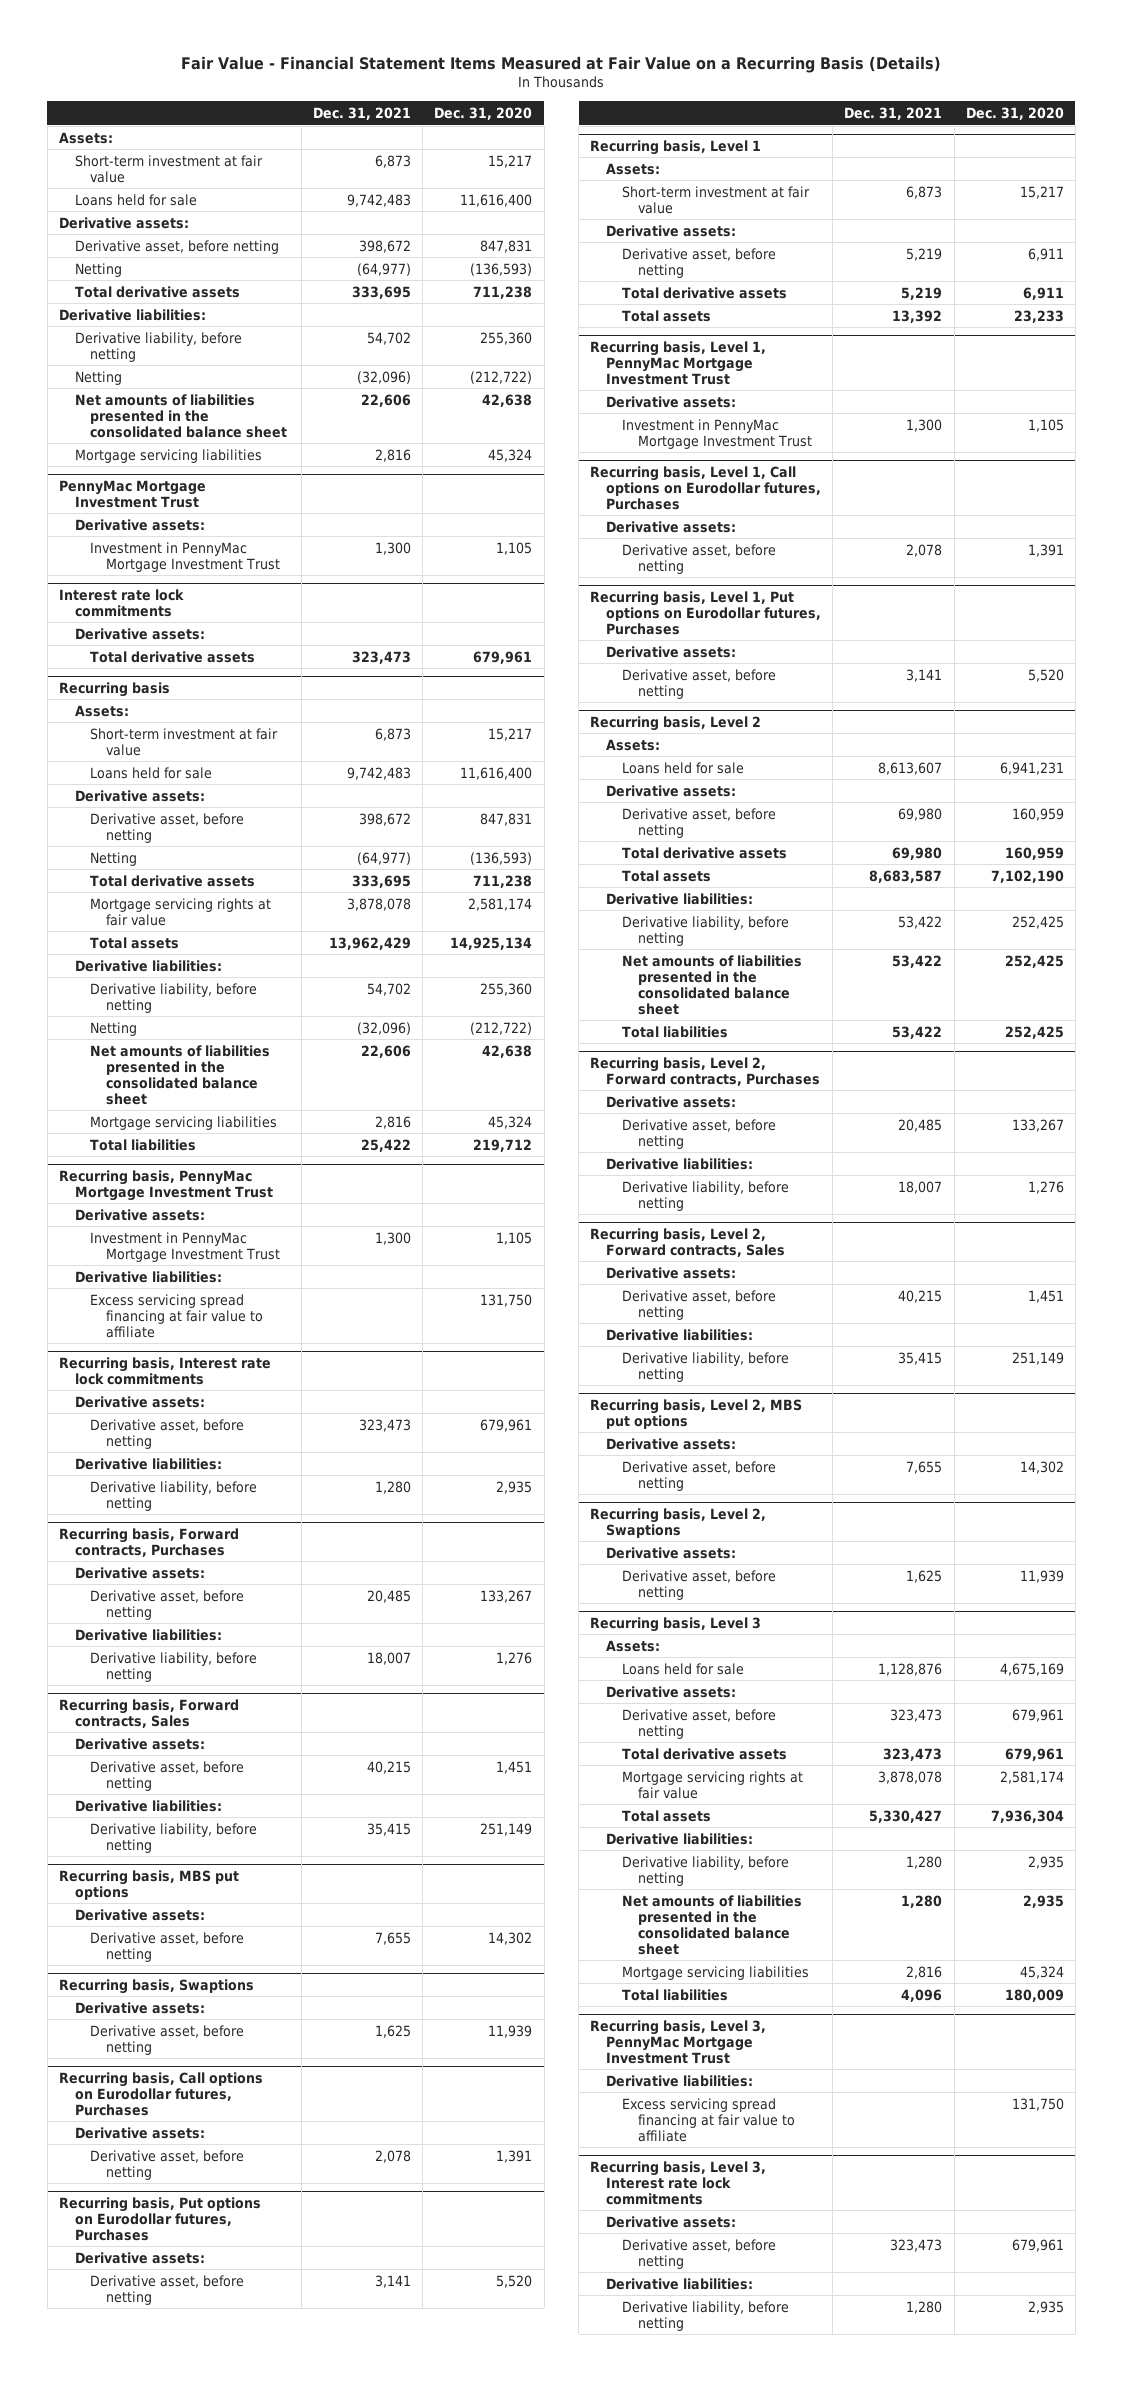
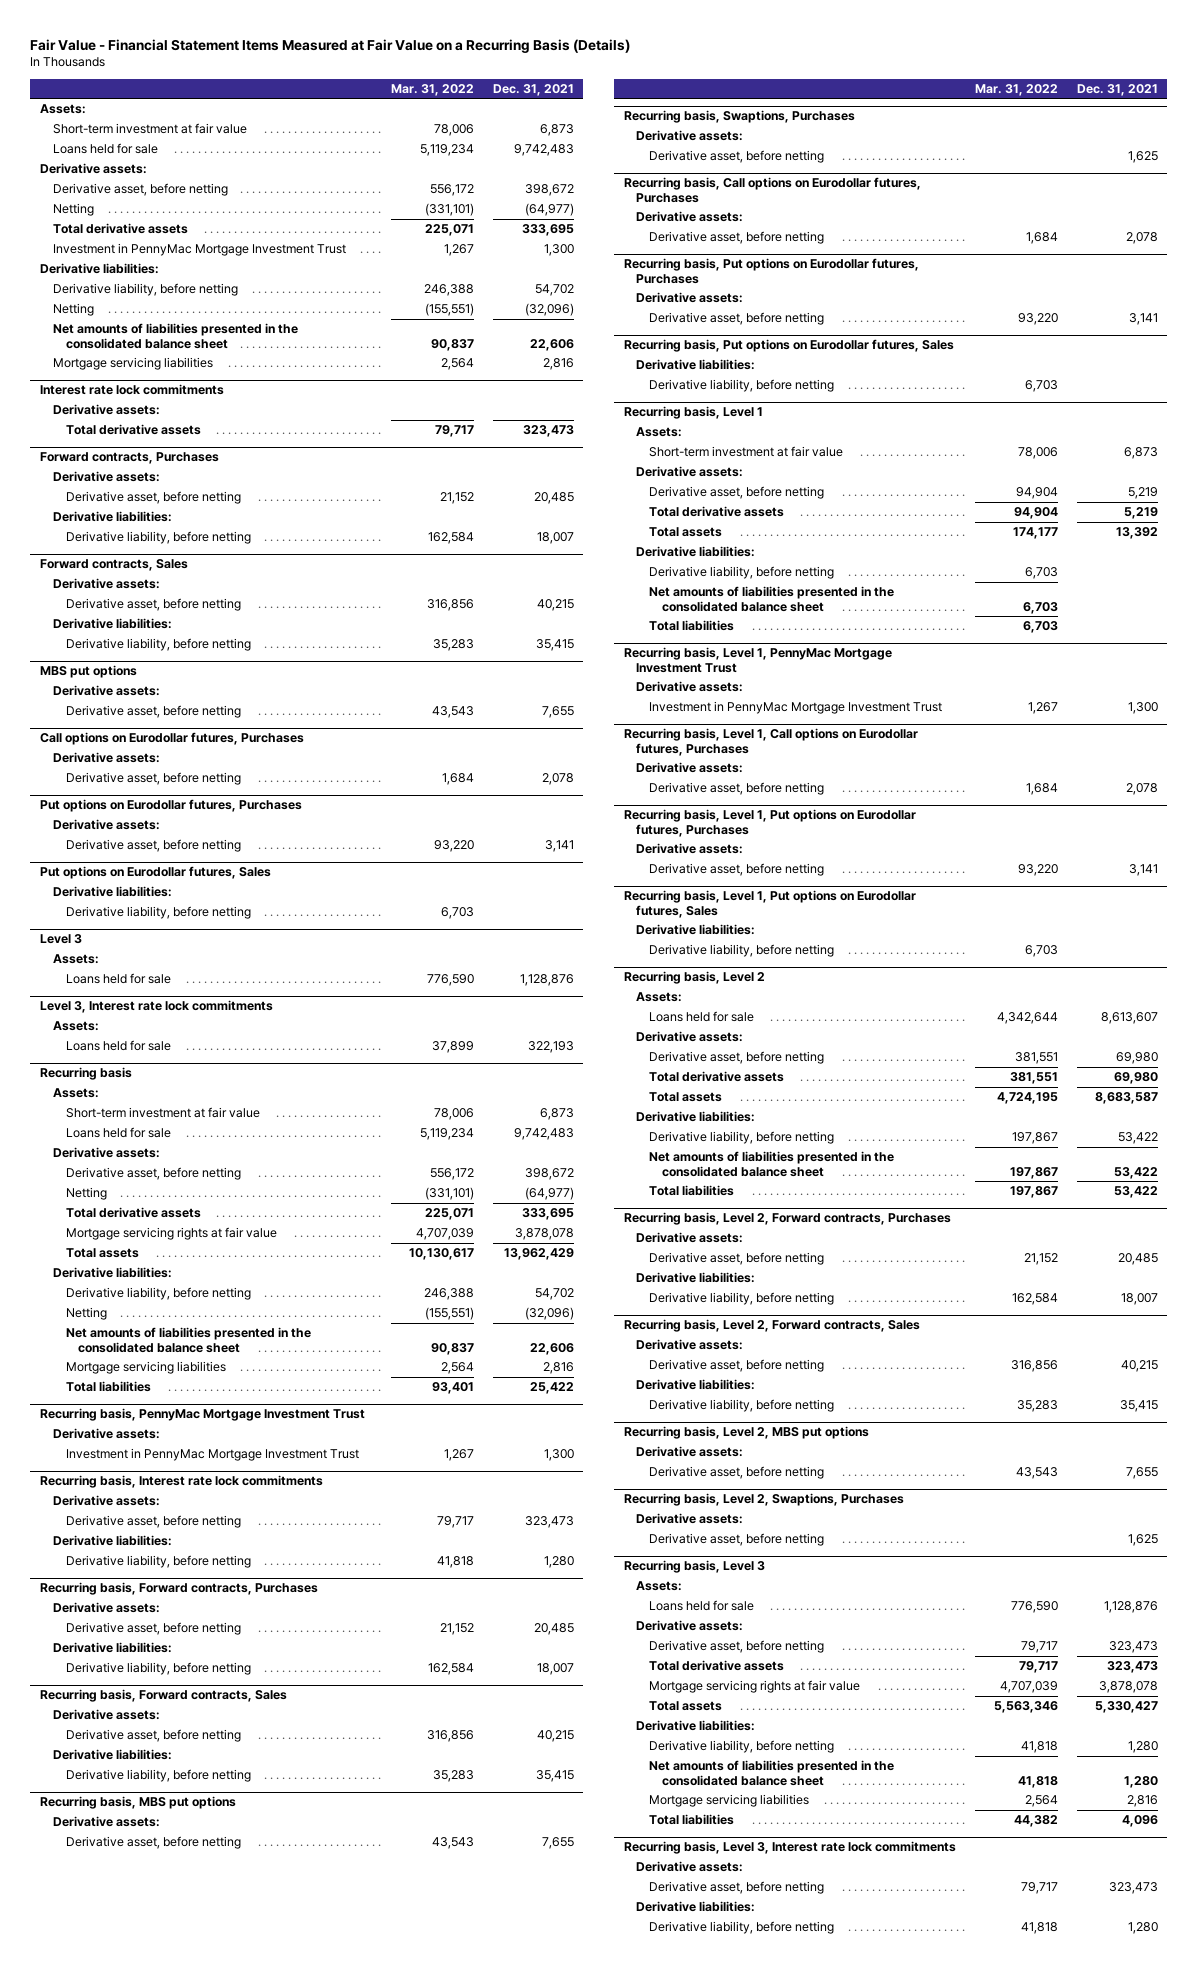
- | Dec. 31, 2021 | Dec. 31, 2020
+ | Mar. 31, 2022 | Dec. 31, 2021
+ Investment in PennyMac Mortgage Investment Trust | 1,267 | 1,300
- PennyMac Mortgage Investment Trust
- Derivative assets:
- Investment in PennyMac Mortgage Investment Trust | 1,300 | 1,105
+ Forward contracts, Purchases
+ Derivative assets:
+ Derivative asset, before netting | 21,152 | 20,485
+ Derivative liabilities:
+ Derivative liability, before netting | 162,584 | 18,007
+ Forward contracts, Sales
+ Derivative assets:
+ Derivative asset, before netting | 316,856 | 40,215
+ Derivative liabilities:
+ Derivative liability, before netting | 35,283 | 35,415
+ MBS put options
+ Derivative assets:
+ Derivative asset, before netting | 43,543 | 7,655
+ Call options on Eurodollar futures, Purchases
+ Derivative assets:
+ Derivative asset, before netting | 1,684 | 2,078
+ Put options on Eurodollar futures, Purchases
+ Derivative assets:
+ Derivative asset, before netting | 93,220 | 3,141
+ Put options on Eurodollar futures, Sales
+ Derivative liabilities:
+ Derivative liability, before netting | 6,703 |
+ Level 3
+ Assets:
+ Loans held for sale | 776,590 | 1,128,876
+ Level 3, Interest rate lock commitments
+ Assets:
+ Loans held for sale | 37,899 | 322,193
@ Recurring basis, PennyMac Mortgage Investment Trust
- Derivative liabilities:
- Excess servicing spread financing at fair value to affiliate | | 131,750
- Recurring basis, Swaptions
+ Recurring basis, Swaptions, Purchases
+ Recurring basis, Put options on Eurodollar futures, Sales
+ Derivative liabilities:
+ Derivative liability, before netting | 6,703 |
@ Recurring basis, Level 1
+ Derivative liabilities:
+ Derivative liability, before netting | 6,703 |
+ Net amounts of liabilities presented in the consolidated balance sheet | 6,703 |
+ Total liabilities | 6,703 |
+ Recurring basis, Level 1, Put options on Eurodollar futures, Sales
+ Derivative liabilities:
+ Derivative liability, before netting | 6,703 |
- Recurring basis, Level 2, Swaptions
+ Recurring basis, Level 2, Swaptions, Purchases
- Recurring basis, Level 3, PennyMac Mortgage Investment Trust
- Derivative liabilities:
- Excess servicing spread financing at fair value to affiliate | | 131,750

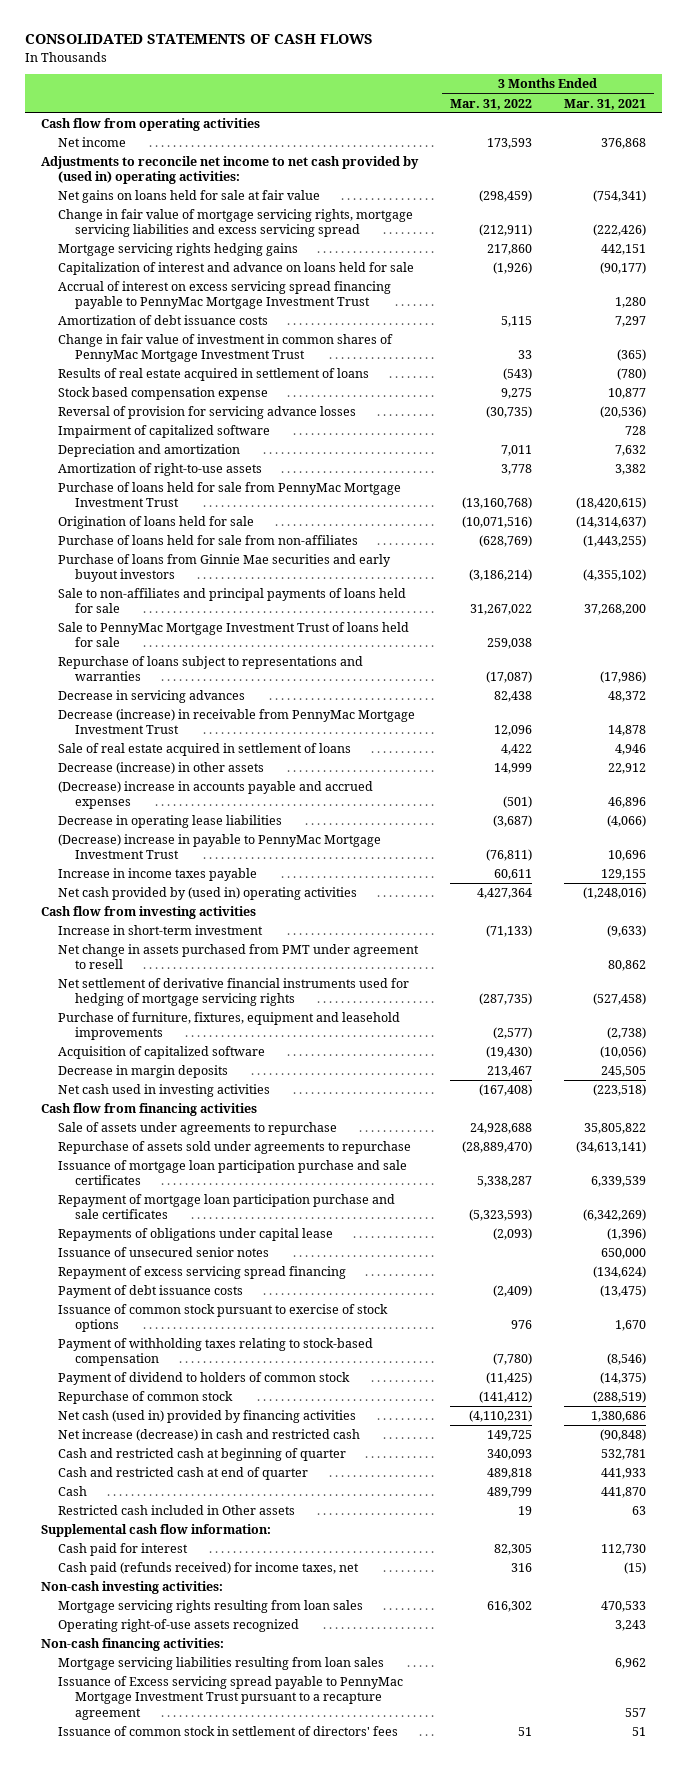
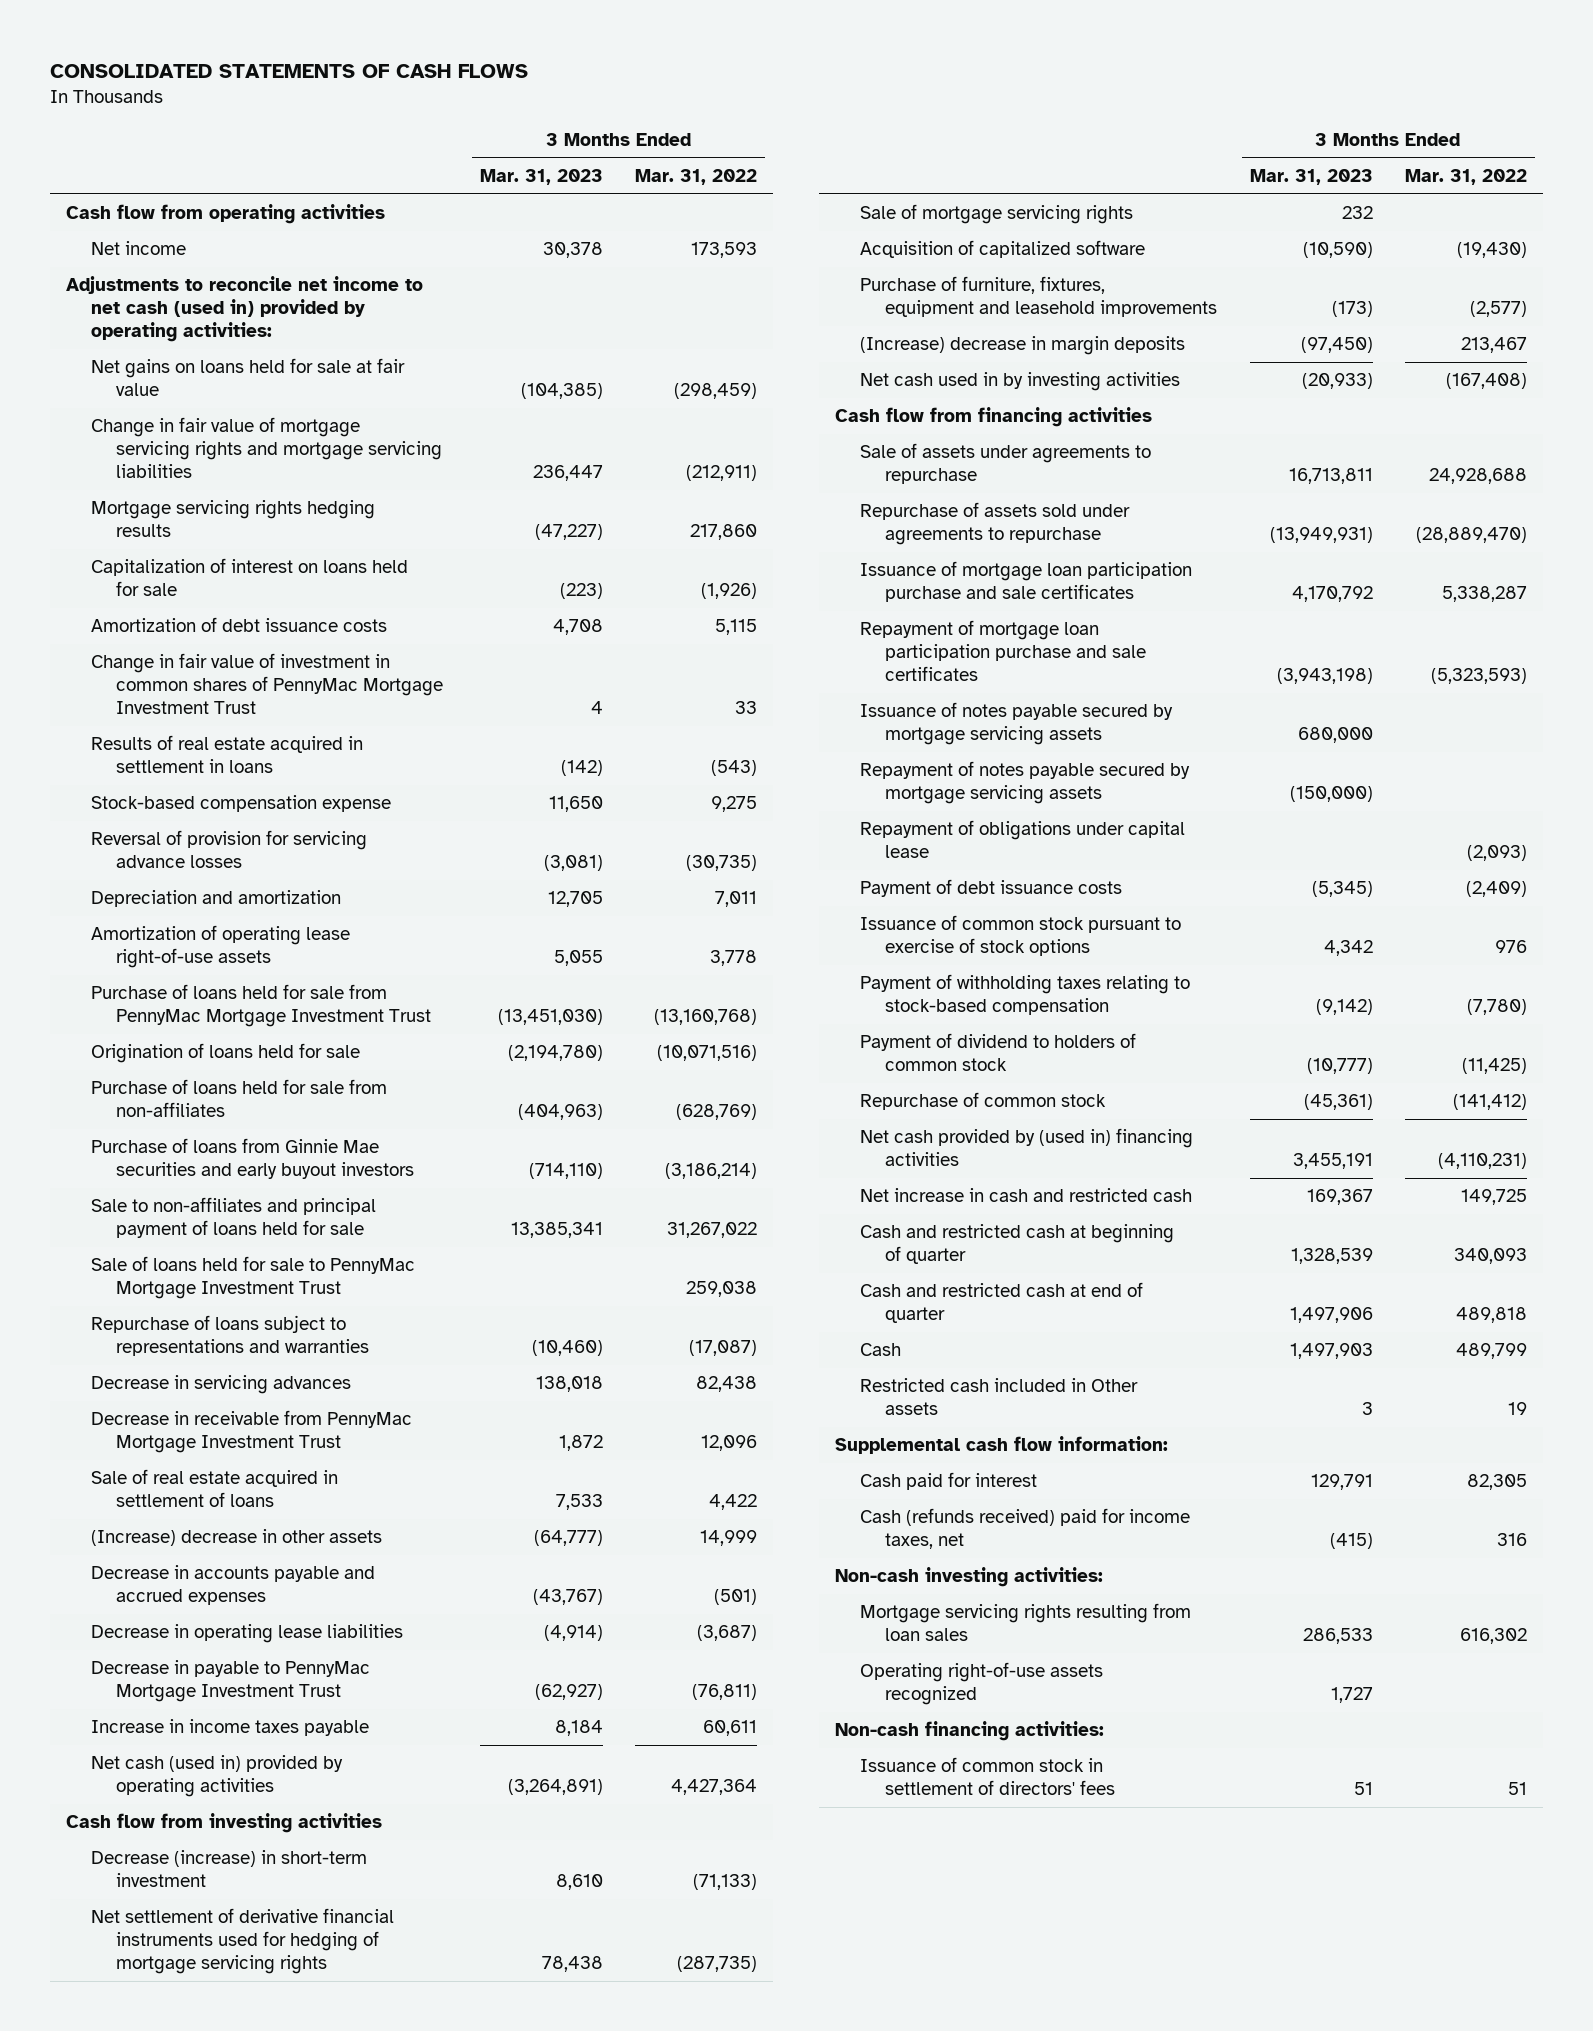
- | 3 Months Ended Mar. 31, 2022 | 3 Months Ended Mar. 31, 2021
+ | 3 Months Ended Mar. 31, 2023 | 3 Months Ended Mar. 31, 2022
- Adjustments to reconcile net income to net cash provided by (used in) operating activities:
+ Adjustments to reconcile net income to net cash (used in) provided by operating activities:
- Change in fair value of mortgage servicing rights, mortgage servicing liabilities and excess servicing spread | (212,911) | (222,426)
- Mortgage servicing rights hedging gains | 217,860 | 442,151
- Capitalization of interest and advance on loans held for sale | (1,926) | (90,177)
- Accrual of interest on excess servicing spread financing payable to PennyMac Mortgage Investment Trust | | 1,280
+ Change in fair value of mortgage servicing rights and mortgage servicing liabilities | 236,447 | (212,911)
+ Mortgage servicing rights hedging results | (47,227) | 217,860
+ Capitalization of interest on loans held for sale | (223) | (1,926)
- Results of real estate acquired in settlement of loans | (543) | (780)
- Stock based compensation expense | 9,275 | 10,877
+ Results of real estate acquired in settlement in loans | (142) | (543)
+ Stock-based compensation expense | 11,650 | 9,275
- Impairment of capitalized software | | 728
- Amortization of right-to-use assets | 3,778 | 3,382
+ Amortization of operating lease right-of-use assets | 5,055 | 3,778
- Sale to non-affiliates and principal payments of loans held for sale | 31,267,022 | 37,268,200
- Sale to PennyMac Mortgage Investment Trust of loans held for sale | 259,038 |
+ Sale to non-affiliates and principal payment of loans held for sale | 13,385,341 | 31,267,022
+ Sale of loans held for sale to PennyMac Mortgage Investment Trust | | 259,038
- Decrease (increase) in receivable from PennyMac Mortgage Investment Trust | 12,096 | 14,878
+ Decrease in receivable from PennyMac Mortgage Investment Trust | 1,872 | 12,096
- Decrease (increase) in other assets | 14,999 | 22,912
- (Decrease) increase in accounts payable and accrued expenses | (501) | 46,896
+ (Increase) decrease in other assets | (64,777) | 14,999
+ Decrease in accounts payable and accrued expenses | (43,767) | (501)
- (Decrease) increase in payable to PennyMac Mortgage Investment Trust | (76,811) | 10,696
+ Decrease in payable to PennyMac Mortgage Investment Trust | (62,927) | (76,811)
- Net cash provided by (used in) operating activities | 4,427,364 | (1,248,016)
+ Net cash (used in) provided by operating activities | (3,264,891) | 4,427,364
- Increase in short-term investment | (71,133) | (9,633)
- Net change in assets purchased from PMT under agreement to resell | | 80,862
+ Decrease (increase) in short-term investment | 8,610 | (71,133)
+ Sale of mortgage servicing rights | 232 |
- Decrease in margin deposits | 213,467 | 245,505
- Net cash used in investing activities | (167,408) | (223,518)
moved down: Purchase of furniture, fixtures, equipment and leasehold improvements | (173) | (2,577)
+ (Increase) decrease in margin deposits | (97,450) | 213,467
+ Net cash used in by investing activities | (20,933) | (167,408)
- Repayments of obligations under capital lease | (2,093) | (1,396)
- Issuance of unsecured senior notes | | 650,000
- Repayment of excess servicing spread financing | | (134,624)
+ Issuance of notes payable secured by mortgage servicing assets | 680,000 |
+ Repayment of notes payable secured by mortgage servicing assets | (150,000) |
+ Repayment of obligations under capital lease | | (2,093)
- Net cash (used in) provided by financing activities | (4,110,231) | 1,380,686
- Net increase (decrease) in cash and restricted cash | 149,725 | (90,848)
+ Net cash provided by (used in) financing activities | 3,455,191 | (4,110,231)
+ Net increase in cash and restricted cash | 169,367 | 149,725
- Cash paid (refunds received) for income taxes, net | 316 | (15)
+ Cash (refunds received) paid for income taxes, net | (415) | 316
- Mortgage servicing liabilities resulting from loan sales | | 6,962
- Issuance of Excess servicing spread payable to PennyMac Mortgage Investment Trust pursuant to a recapture agreement | | 557

